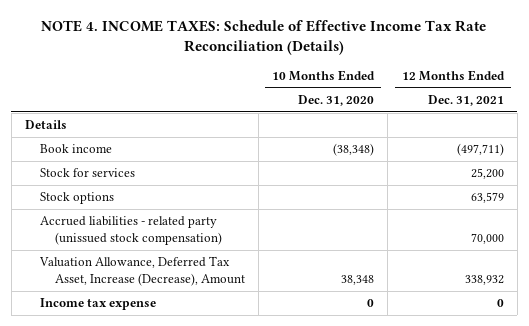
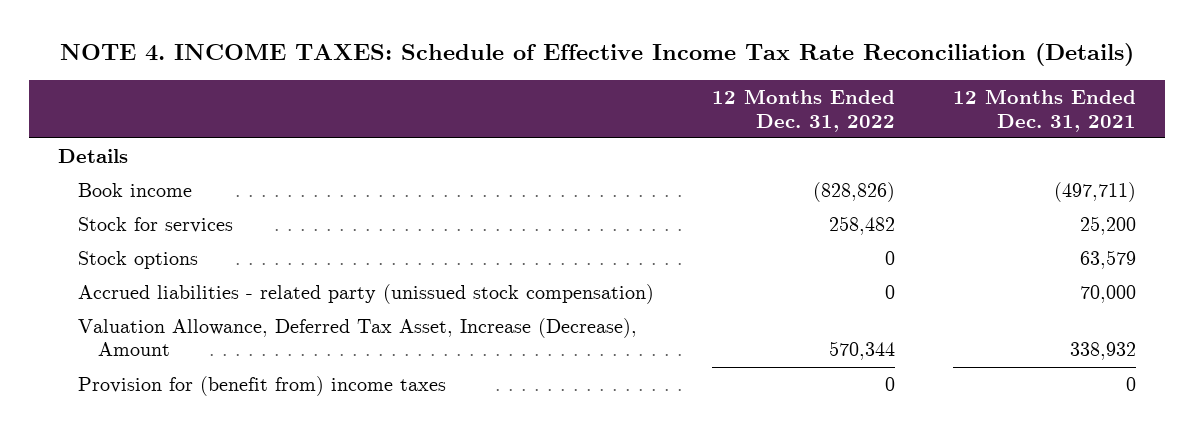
- | 10 Months Ended Dec. 31, 2020 | 12 Months Ended Dec. 31, 2021
+ | 12 Months Ended Dec. 31, 2022 | 12 Months Ended Dec. 31, 2021
- Income tax expense | 0 | 0
+ Provision for (benefit from) income taxes | 0 | 0

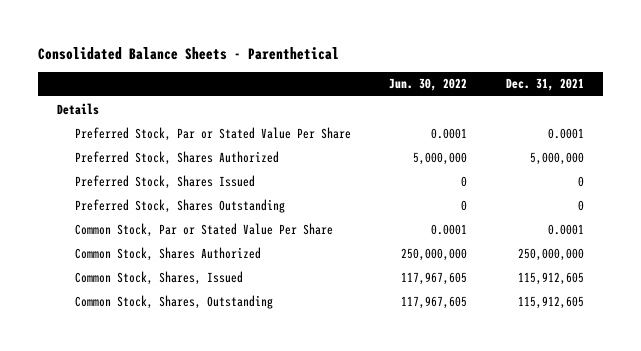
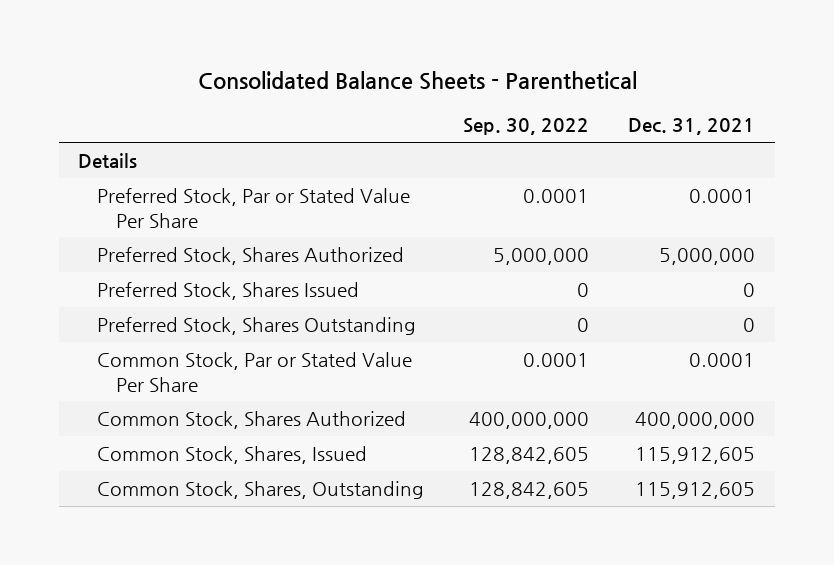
- | Jun. 30, 2022 | Dec. 31, 2021
+ | Sep. 30, 2022 | Dec. 31, 2021
- Common Stock, Shares Authorized | 250,000,000 | 250,000,000
+ Common Stock, Shares Authorized | 400,000,000 | 400,000,000

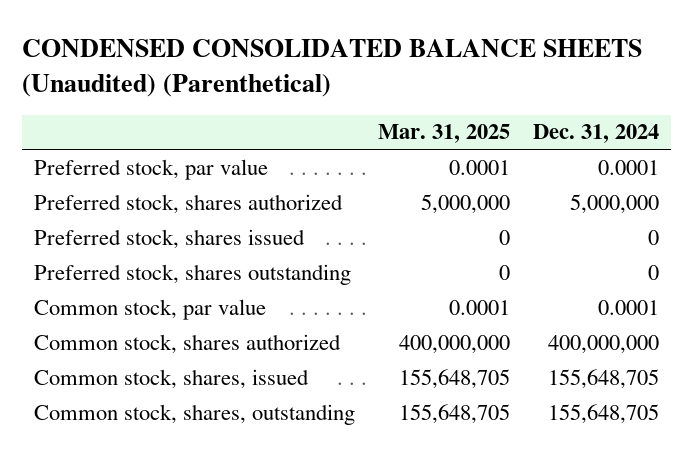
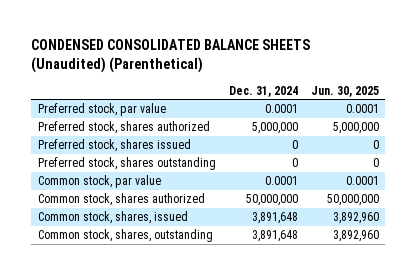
- | Mar. 31, 2025 | Dec. 31, 2024
+ | Dec. 31, 2024 | Jun. 30, 2025
- Common stock, shares authorized | 400,000,000 | 400,000,000
- Common stock, shares, issued | 155,648,705 | 155,648,705
- Common stock, shares, outstanding | 155,648,705 | 155,648,705
+ Common stock, shares authorized | 50,000,000 | 50,000,000
+ Common stock, shares, issued | 3,891,648 | 3,892,960
+ Common stock, shares, outstanding | 3,891,648 | 3,892,960

